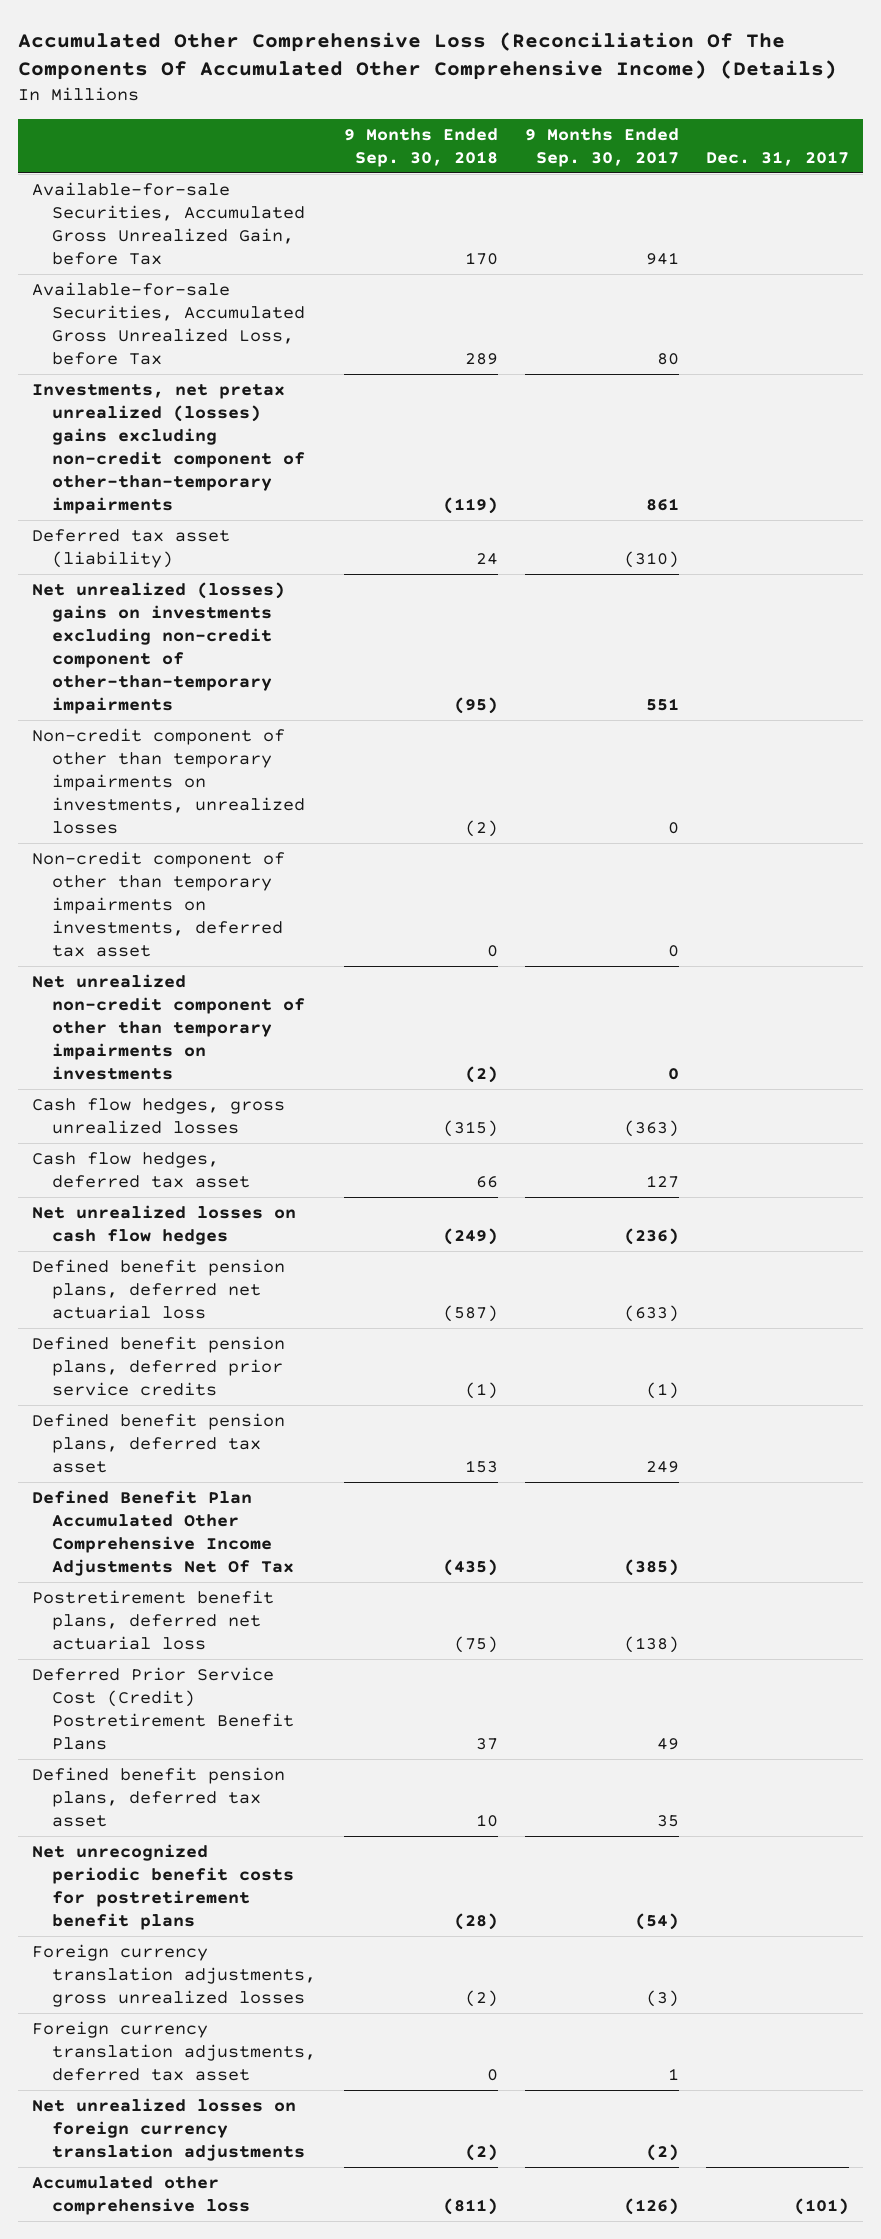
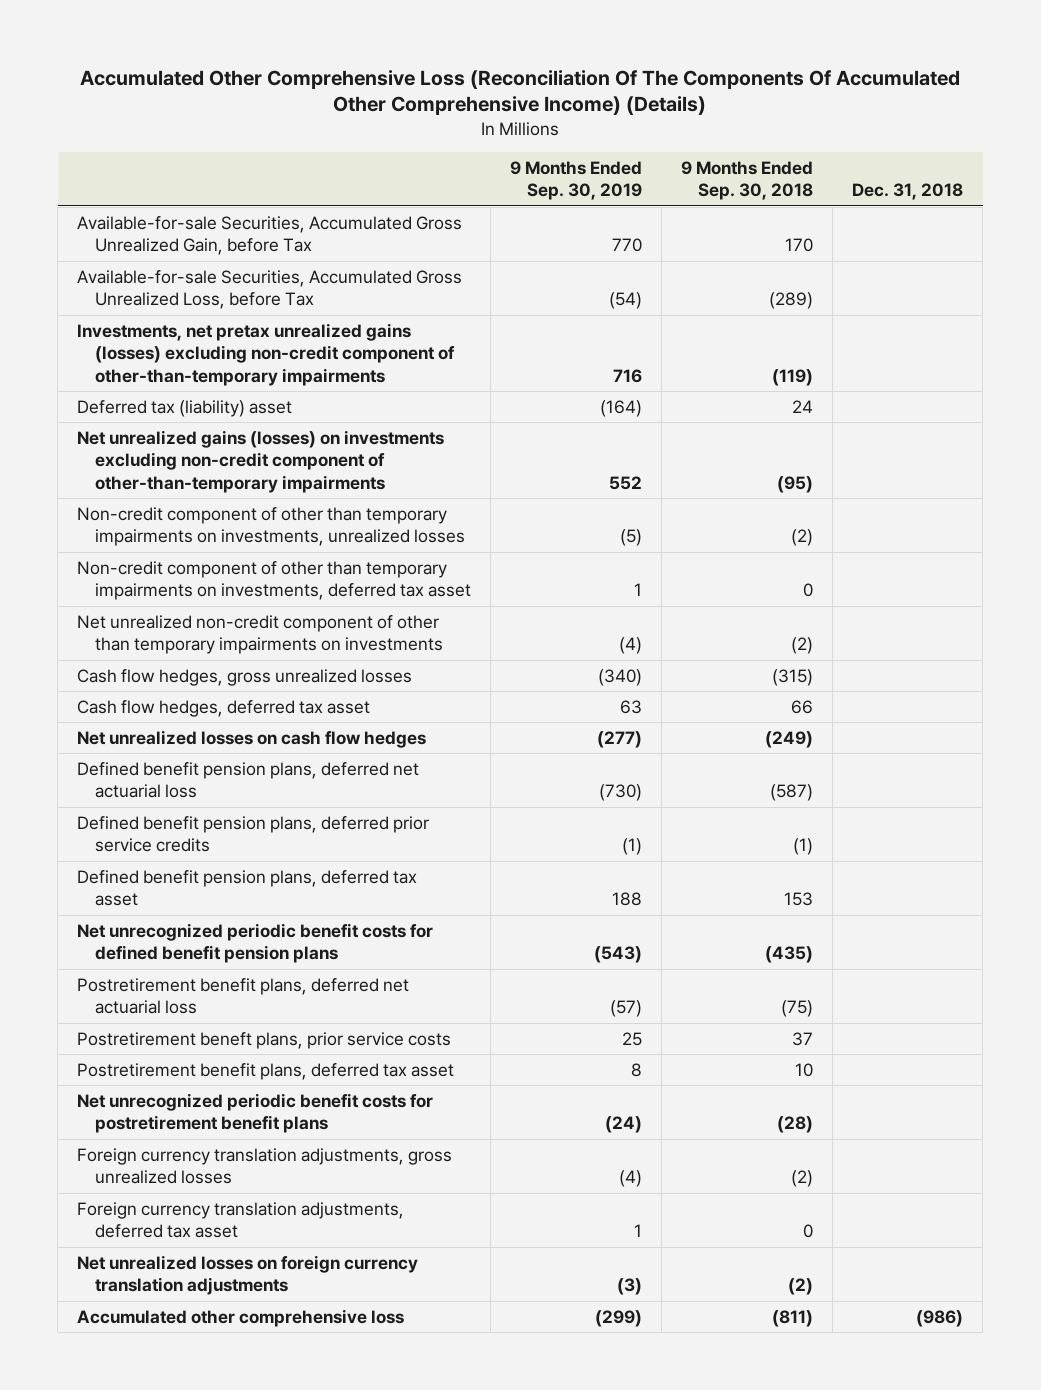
- | 9 Months Ended Sep. 30, 2018 | 9 Months Ended Sep. 30, 2017 | Dec. 31, 2017
+ | 9 Months Ended Sep. 30, 2019 | 9 Months Ended Sep. 30, 2018 | Dec. 31, 2018
- Available-for-sale Securities, Accumulated Gross Unrealized Loss, before Tax | 289 | 80 |
- Investments, net pretax unrealized (losses) gains excluding non-credit component of other-than-temporary impairments | (119) | 861 |
- Deferred tax asset (liability) | 24 | (310) |
- Net unrealized (losses) gains on investments excluding non-credit component of other-than-temporary impairments | (95) | 551 |
+ Available-for-sale Securities, Accumulated Gross Unrealized Loss, before Tax | (54) | (289) |
+ Investments, net pretax unrealized gains (losses) excluding non-credit component of other-than-temporary impairments | 716 | (119) |
+ Deferred tax (liability) asset | (164) | 24 |
+ Net unrealized gains (losses) on investments excluding non-credit component of other-than-temporary impairments | 552 | (95) |
- Defined Benefit Plan Accumulated Other Comprehensive Income Adjustments Net Of Tax | (435) | (385) |
+ Net unrecognized periodic benefit costs for defined benefit pension plans | (543) | (435) |
- Deferred Prior Service Cost (Credit) Postretirement Benefit Plans | 37 | 49 |
- Defined benefit pension plans, deferred tax asset | 10 | 35 |
+ Postretirement beneft plans, prior service costs | 25 | 37 |
+ Postretirement benefit plans, deferred tax asset | 8 | 10 |

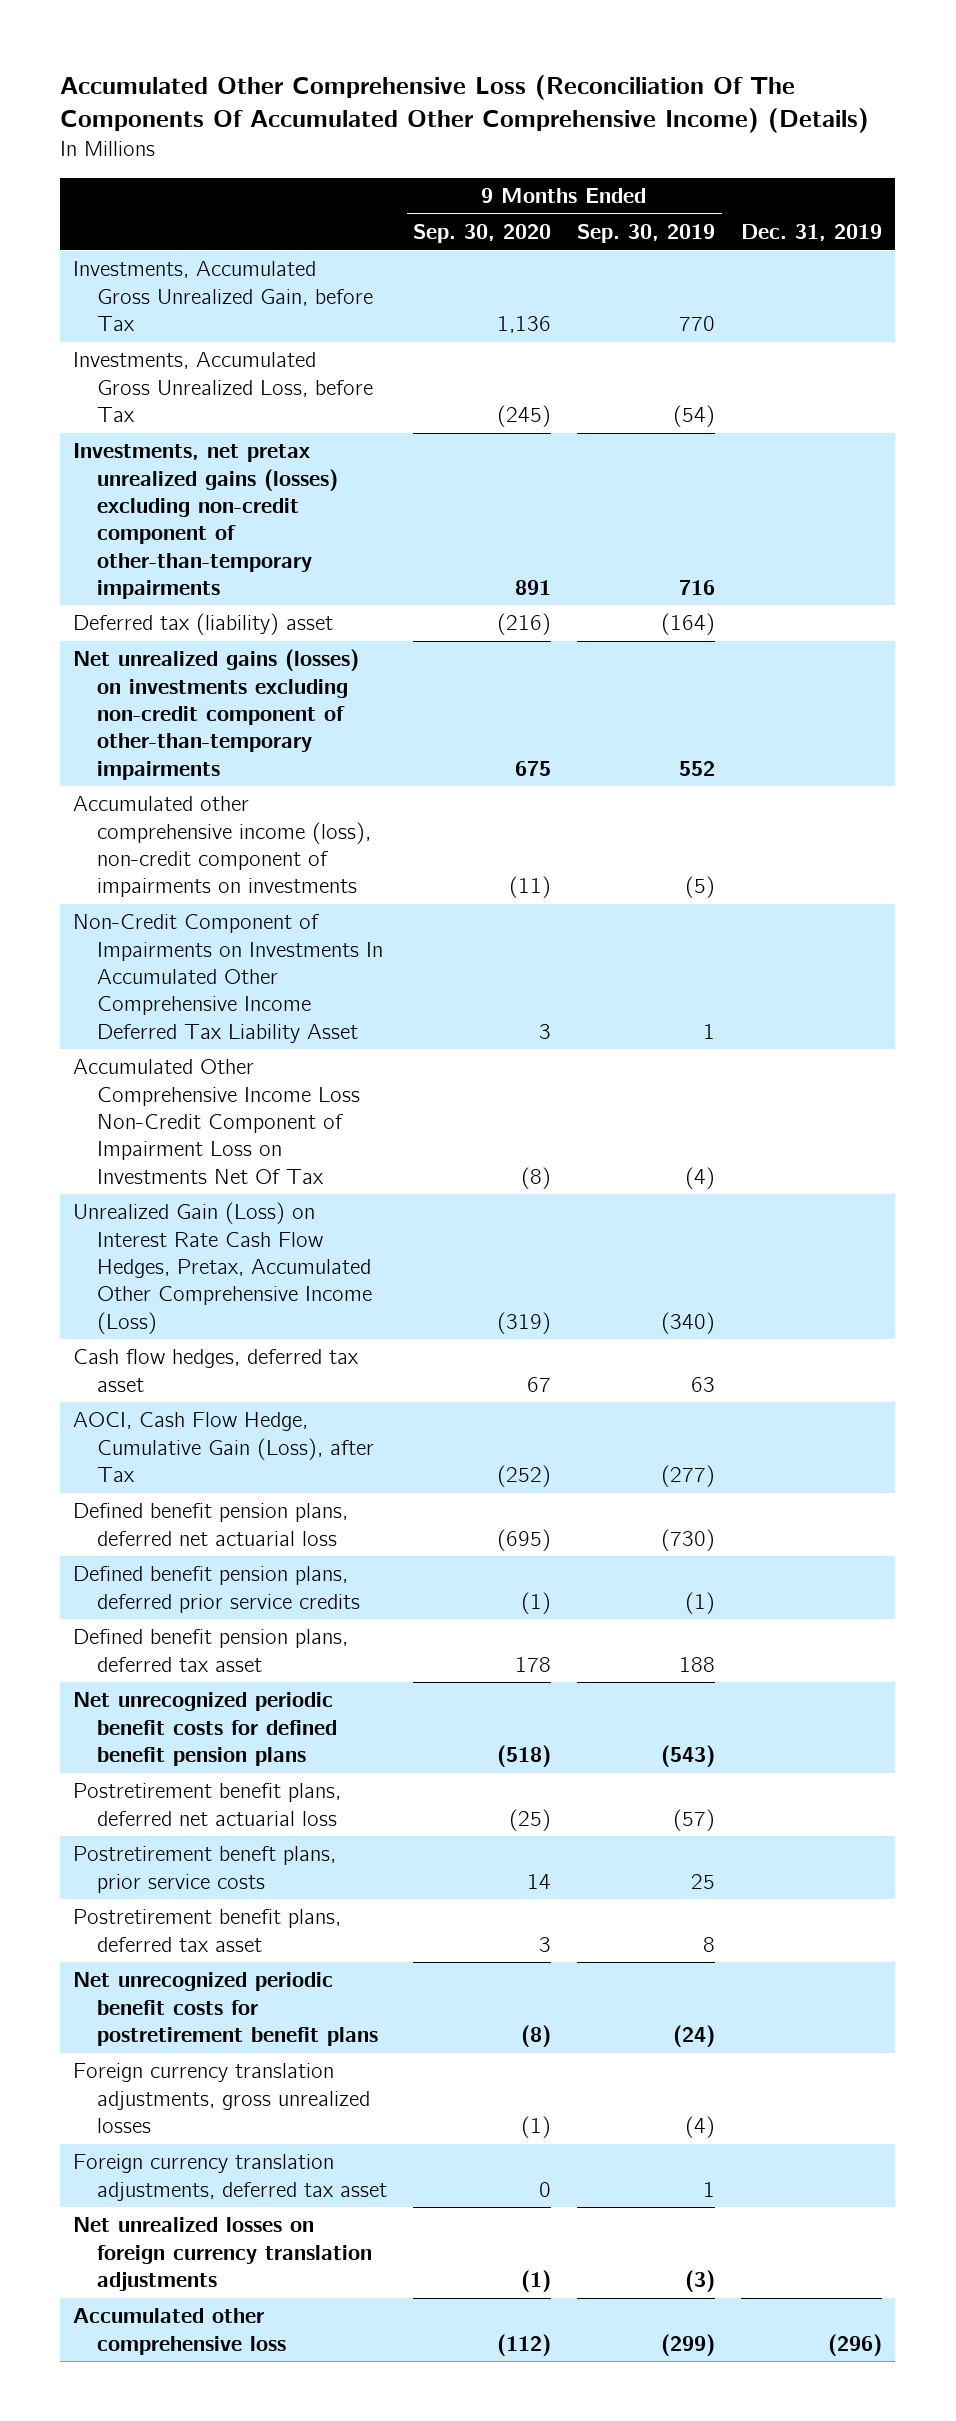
- | 9 Months Ended Sep. 30, 2019 | 9 Months Ended Sep. 30, 2018 | Dec. 31, 2018
+ | 9 Months Ended Sep. 30, 2020 | 9 Months Ended Sep. 30, 2019 | Dec. 31, 2019
- Available-for-sale Securities, Accumulated Gross Unrealized Gain, before Tax | 770 | 170 |
- Available-for-sale Securities, Accumulated Gross Unrealized Loss, before Tax | (54) | (289) |
+ Investments, Accumulated Gross Unrealized Gain, before Tax | 1,136 | 770 |
+ Investments, Accumulated Gross Unrealized Loss, before Tax | (245) | (54) |
- Non-credit component of other than temporary impairments on investments, unrealized losses | (5) | (2) |
- Non-credit component of other than temporary impairments on investments, deferred tax asset | 1 | 0 |
- Net unrealized non-credit component of other than temporary impairments on investments | (4) | (2) |
- Cash flow hedges, gross unrealized losses | (340) | (315) |
+ Accumulated other comprehensive income (loss), non-credit component of impairments on investments | (11) | (5) |
+ Non-Credit Component of Impairments on Investments In Accumulated Other Comprehensive Income Deferred Tax Liability Asset | 3 | 1 |
+ Accumulated Other Comprehensive Income Loss Non-Credit Component of Impairment Loss on Investments Net Of Tax | (8) | (4) |
+ Unrealized Gain (Loss) on Interest Rate Cash Flow Hedges, Pretax, Accumulated Other Comprehensive Income (Loss) | (319) | (340) |
- Net unrealized losses on cash flow hedges | (277) | (249) |
+ AOCI, Cash Flow Hedge, Cumulative Gain (Loss), after Tax | (252) | (277) |

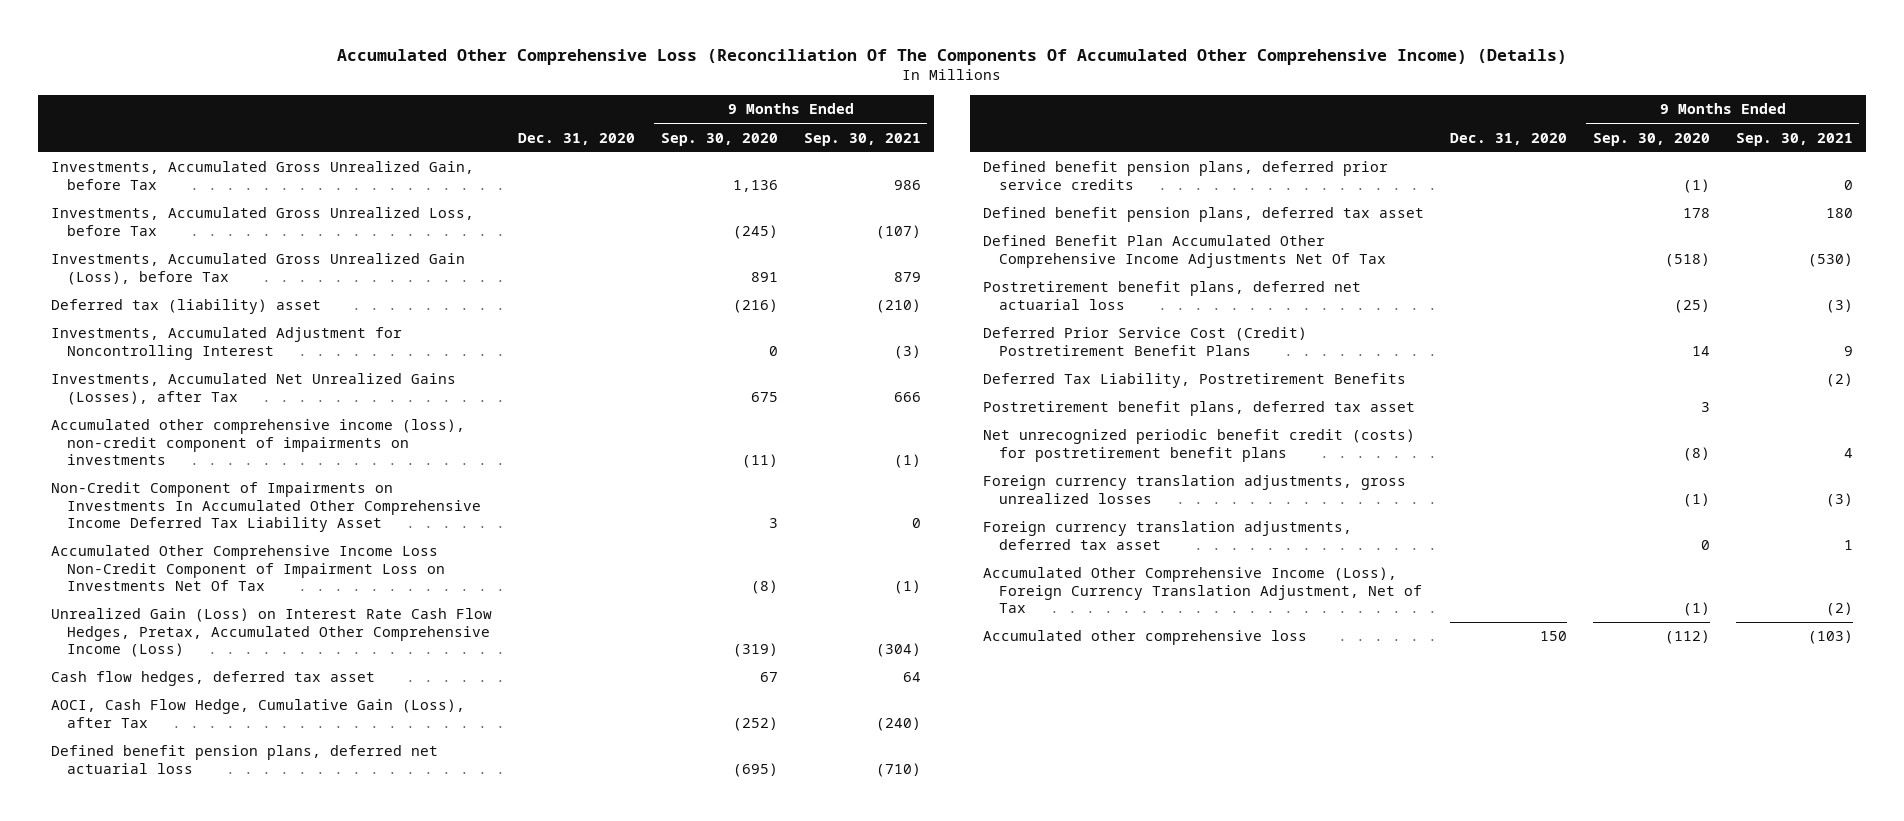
- | 9 Months Ended Sep. 30, 2020 | 9 Months Ended Sep. 30, 2019 | Dec. 31, 2019
+ | Dec. 31, 2020 | 9 Months Ended Sep. 30, 2020 | 9 Months Ended Sep. 30, 2021
- Investments, net pretax unrealized gains (losses) excluding non-credit component of other-than-temporary impairments | 891 | 716 |
+ Investments, Accumulated Gross Unrealized Gain (Loss), before Tax | | 891 | 879
- Net unrealized gains (losses) on investments excluding non-credit component of other-than-temporary impairments | 675 | 552 |
+ Investments, Accumulated Adjustment for Noncontrolling Interest | | 0 | (3)
+ Investments, Accumulated Net Unrealized Gains (Losses), after Tax | | 675 | 666
- Net unrecognized periodic benefit costs for defined benefit pension plans | (518) | (543) |
+ Defined Benefit Plan Accumulated Other Comprehensive Income Adjustments Net Of Tax | | (518) | (530)
- Postretirement beneft plans, prior service costs | 14 | 25 |
+ Deferred Prior Service Cost (Credit) Postretirement Benefit Plans | | 14 | 9
+ Deferred Tax Liability, Postretirement Benefits | | | (2)
- Net unrecognized periodic benefit costs for postretirement benefit plans | (8) | (24) |
+ Net unrecognized periodic benefit credit (costs) for postretirement benefit plans | | (8) | 4
- Net unrealized losses on foreign currency translation adjustments | (1) | (3) |
+ Accumulated Other Comprehensive Income (Loss), Foreign Currency Translation Adjustment, Net of Tax | | (1) | (2)

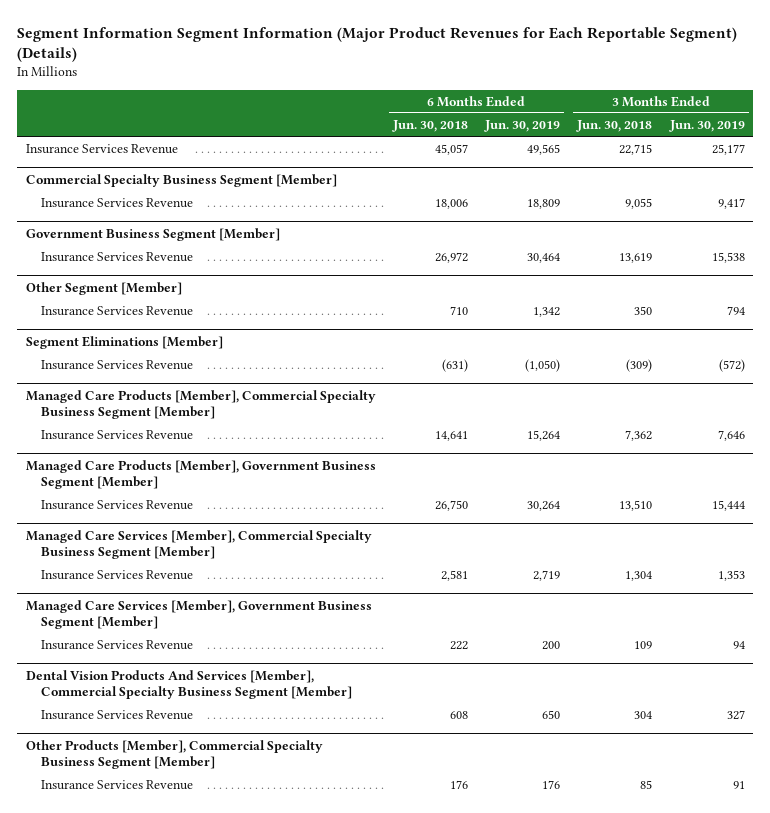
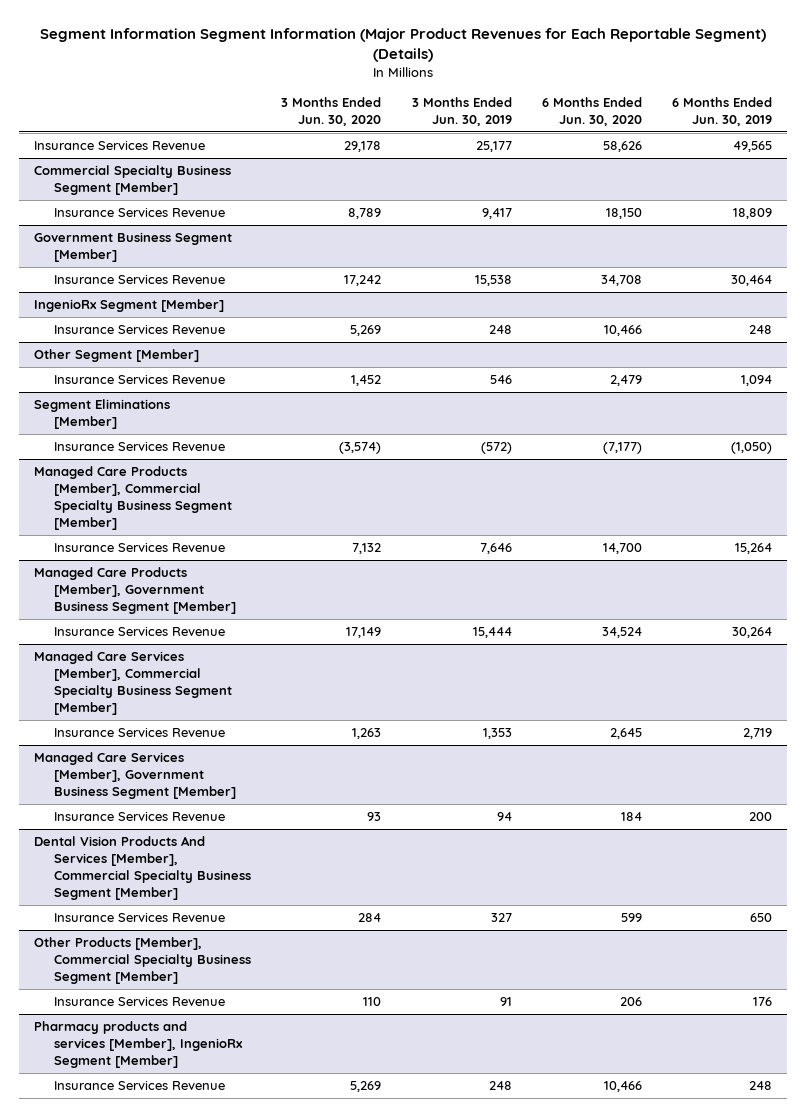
- | 6 Months Ended Jun. 30, 2018 | 6 Months Ended Jun. 30, 2019 | 3 Months Ended Jun. 30, 2018 | 3 Months Ended Jun. 30, 2019
+ | 3 Months Ended Jun. 30, 2020 | 3 Months Ended Jun. 30, 2019 | 6 Months Ended Jun. 30, 2020 | 6 Months Ended Jun. 30, 2019
+ IngenioRx Segment [Member]
+ Insurance Services Revenue | 5,269 | 248 | 10,466 | 248
@ Other Segment [Member]
- Insurance Services Revenue | 710 | 1,342 | 350 | 794
+ Insurance Services Revenue | 1,452 | 546 | 2,479 | 1,094
+ Pharmacy products and services [Member], IngenioRx Segment [Member]
+ Insurance Services Revenue | 5,269 | 248 | 10,466 | 248

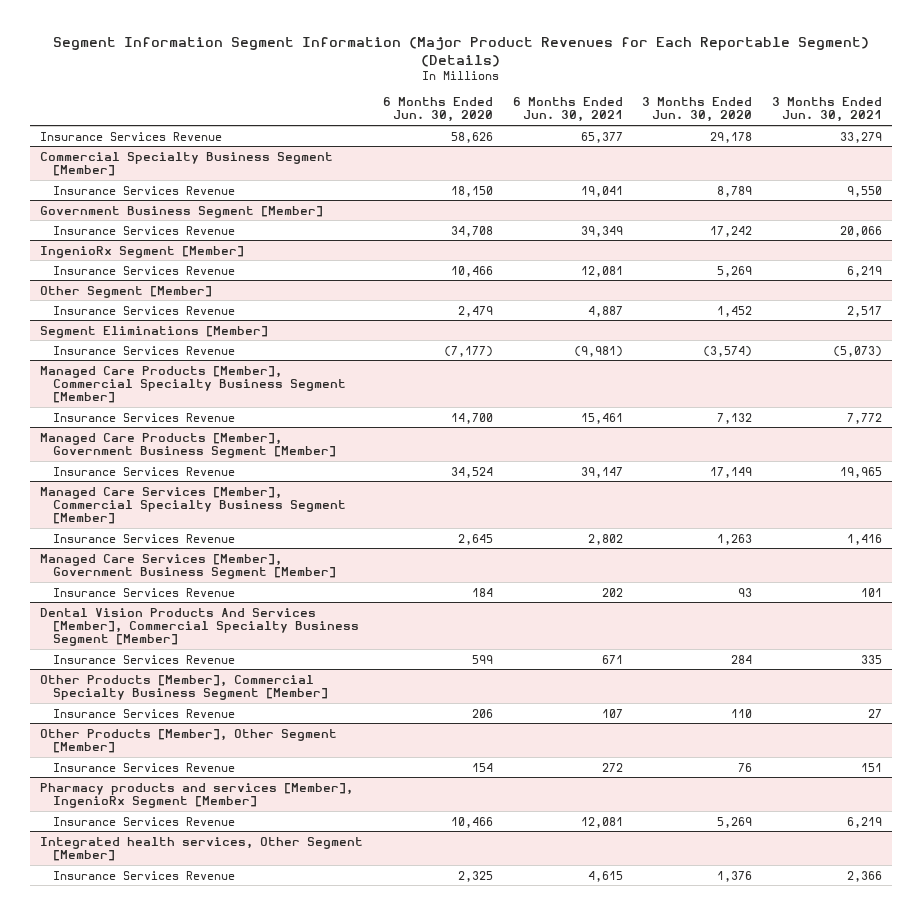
- | 3 Months Ended Jun. 30, 2020 | 3 Months Ended Jun. 30, 2019 | 6 Months Ended Jun. 30, 2020 | 6 Months Ended Jun. 30, 2019
+ | 6 Months Ended Jun. 30, 2020 | 6 Months Ended Jun. 30, 2021 | 3 Months Ended Jun. 30, 2020 | 3 Months Ended Jun. 30, 2021
+ Other Products [Member], Other Segment [Member]
+ Insurance Services Revenue | 154 | 272 | 76 | 151
+ Integrated health services, Other Segment [Member]
+ Insurance Services Revenue | 2,325 | 4,615 | 1,376 | 2,366

